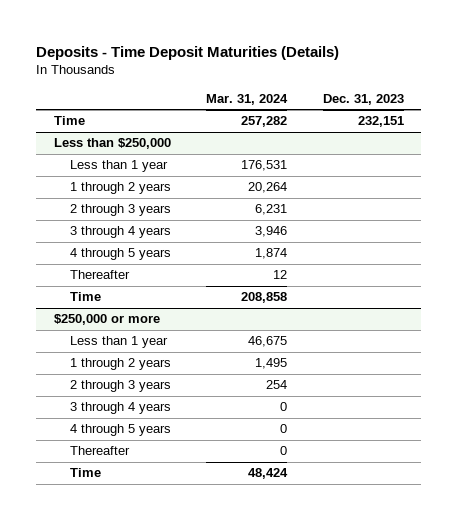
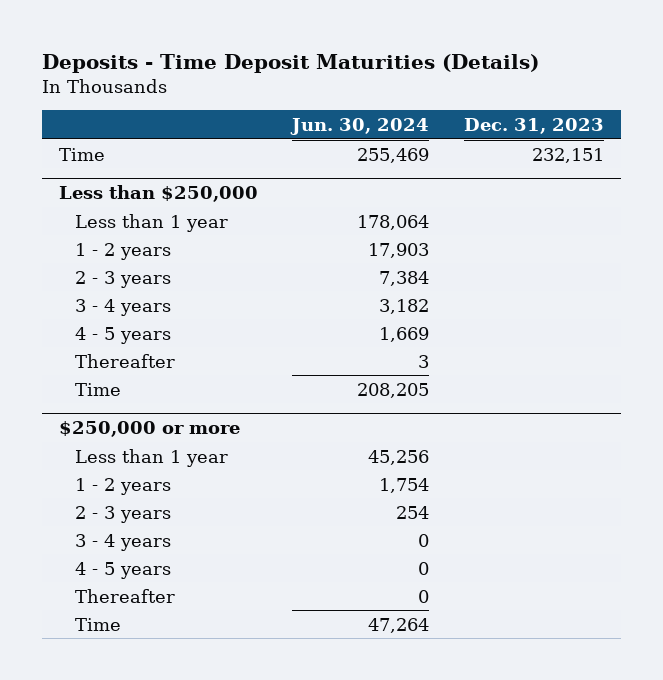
- | Mar. 31, 2024 | Dec. 31, 2023
+ | Jun. 30, 2024 | Dec. 31, 2023
@ Less than $250,000
- 1 through 2 years | 20,264 |
- 2 through 3 years | 6,231 |
- 3 through 4 years | 3,946 |
- 4 through 5 years | 1,874 |
+ 1 - 2 years | 17,903 |
+ 2 - 3 years | 7,384 |
+ 3 - 4 years | 3,182 |
+ 4 - 5 years | 1,669 |
@ $250,000 or more
- 1 through 2 years | 1,495 |
- 2 through 3 years | 254 |
- 3 through 4 years | 0 |
- 4 through 5 years | 0 |
+ 1 - 2 years | 1,754 |
+ 2 - 3 years | 254 |
+ 3 - 4 years | 0 |
+ 4 - 5 years | 0 |

